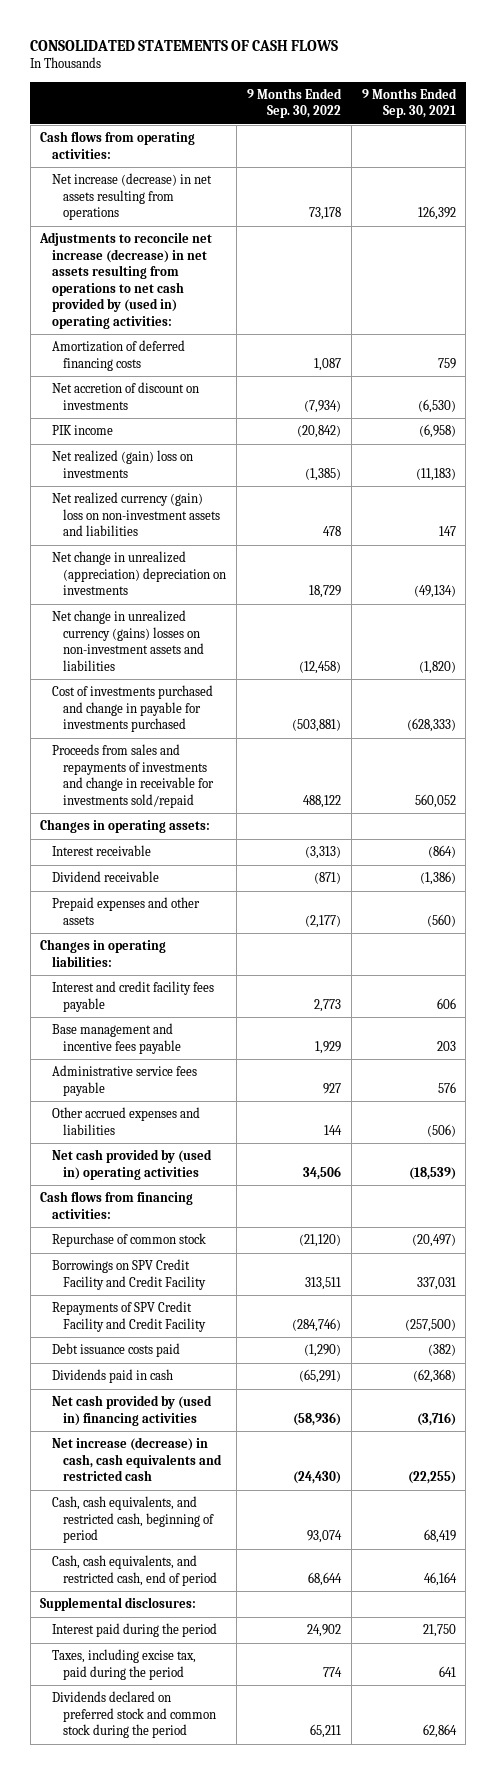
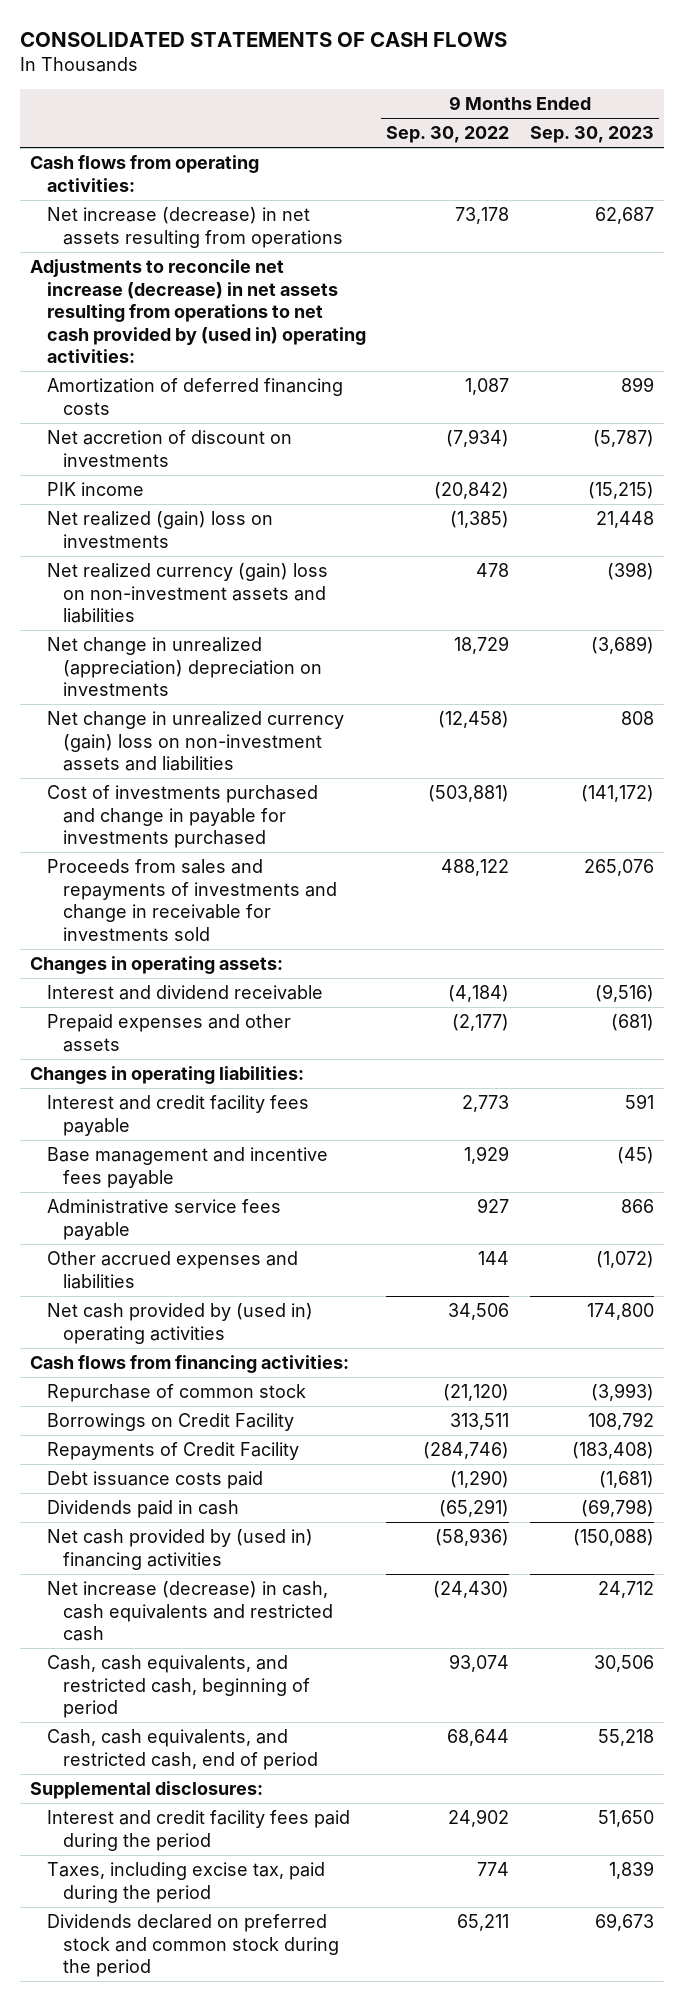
- | 9 Months Ended Sep. 30, 2022 | 9 Months Ended Sep. 30, 2021
+ | 9 Months Ended Sep. 30, 2022 | 9 Months Ended Sep. 30, 2023
- Net change in unrealized currency (gains) losses on non-investment assets and liabilities | (12,458) | (1,820)
+ Net change in unrealized currency (gain) loss on non-investment assets and liabilities | (12,458) | 808
- Proceeds from sales and repayments of investments and change in receivable for investments sold/repaid | 488,122 | 560,052
+ Proceeds from sales and repayments of investments and change in receivable for investments sold | 488,122 | 265,076
- Interest receivable | (3,313) | (864)
- Dividend receivable | (871) | (1,386)
+ Interest and dividend receivable | (4,184) | (9,516)
- Borrowings on SPV Credit Facility and Credit Facility | 313,511 | 337,031
- Repayments of SPV Credit Facility and Credit Facility | (284,746) | (257,500)
+ Borrowings on Credit Facility | 313,511 | 108,792
+ Repayments of Credit Facility | (284,746) | (183,408)
- Interest paid during the period | 24,902 | 21,750
+ Interest and credit facility fees paid during the period | 24,902 | 51,650

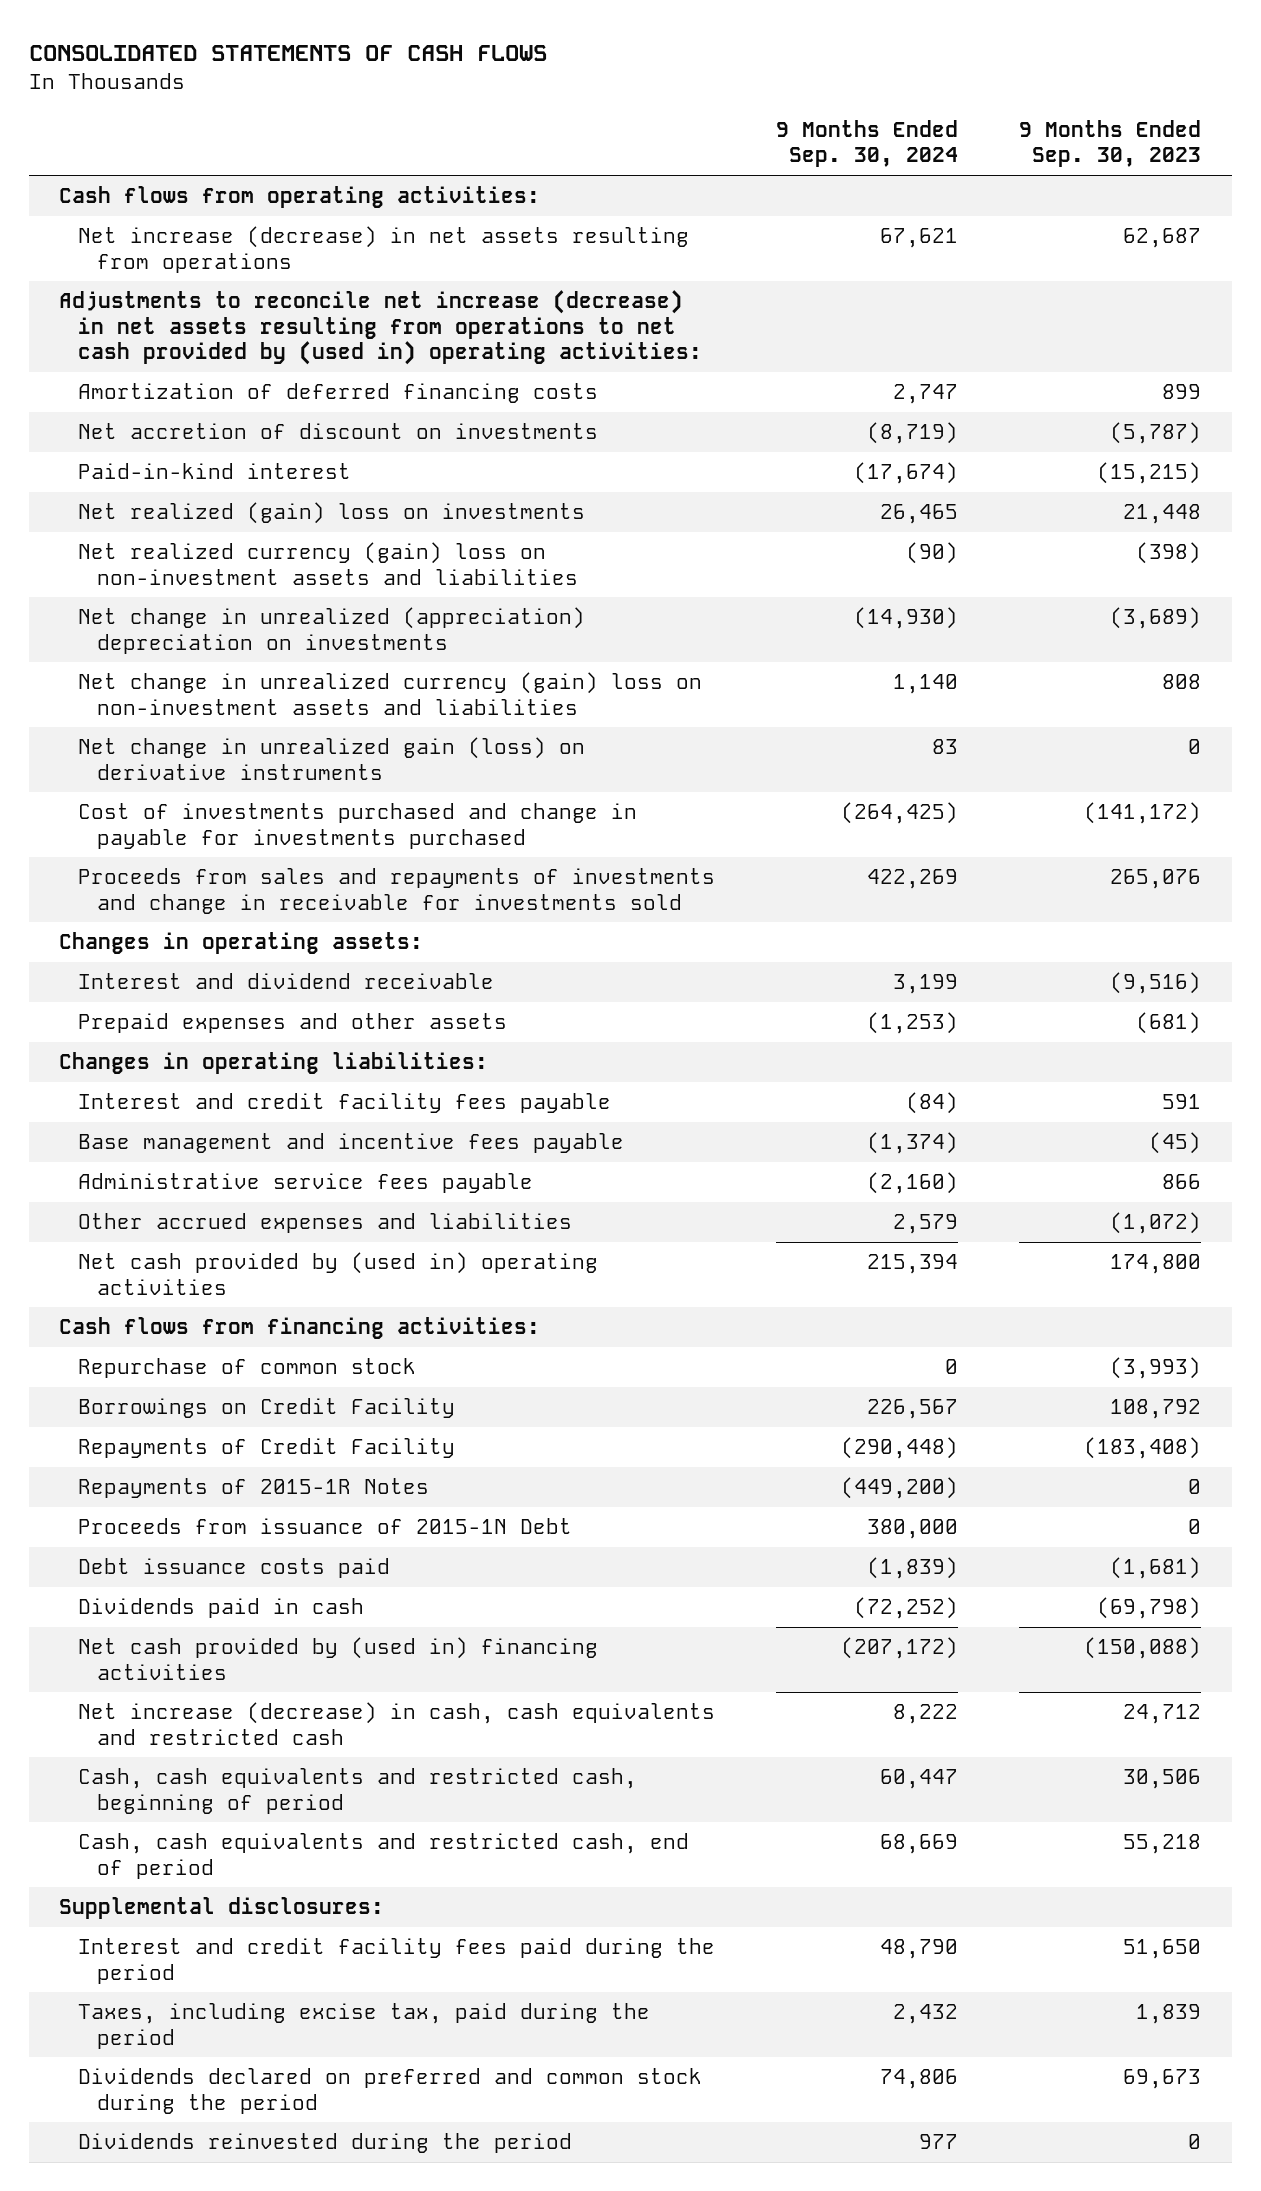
- | 9 Months Ended Sep. 30, 2022 | 9 Months Ended Sep. 30, 2023
+ | 9 Months Ended Sep. 30, 2024 | 9 Months Ended Sep. 30, 2023
- PIK income | (20,842) | (15,215)
+ Paid-in-kind interest | (17,674) | (15,215)
+ Net change in unrealized gain (loss) on derivative instruments | 83 | 0
+ Repayments of 2015-1R Notes | (449,200) | 0
+ Proceeds from issuance of 2015-1N Debt | 380,000 | 0
- Cash, cash equivalents, and restricted cash, beginning of period | 93,074 | 30,506
- Cash, cash equivalents, and restricted cash, end of period | 68,644 | 55,218
+ Cash, cash equivalents and restricted cash, beginning of period | 60,447 | 30,506
+ Cash, cash equivalents and restricted cash, end of period | 68,669 | 55,218
- Dividends declared on preferred stock and common stock during the period | 65,211 | 69,673
+ Dividends declared on preferred and common stock during the period | 74,806 | 69,673
+ Dividends reinvested during the period | 977 | 0

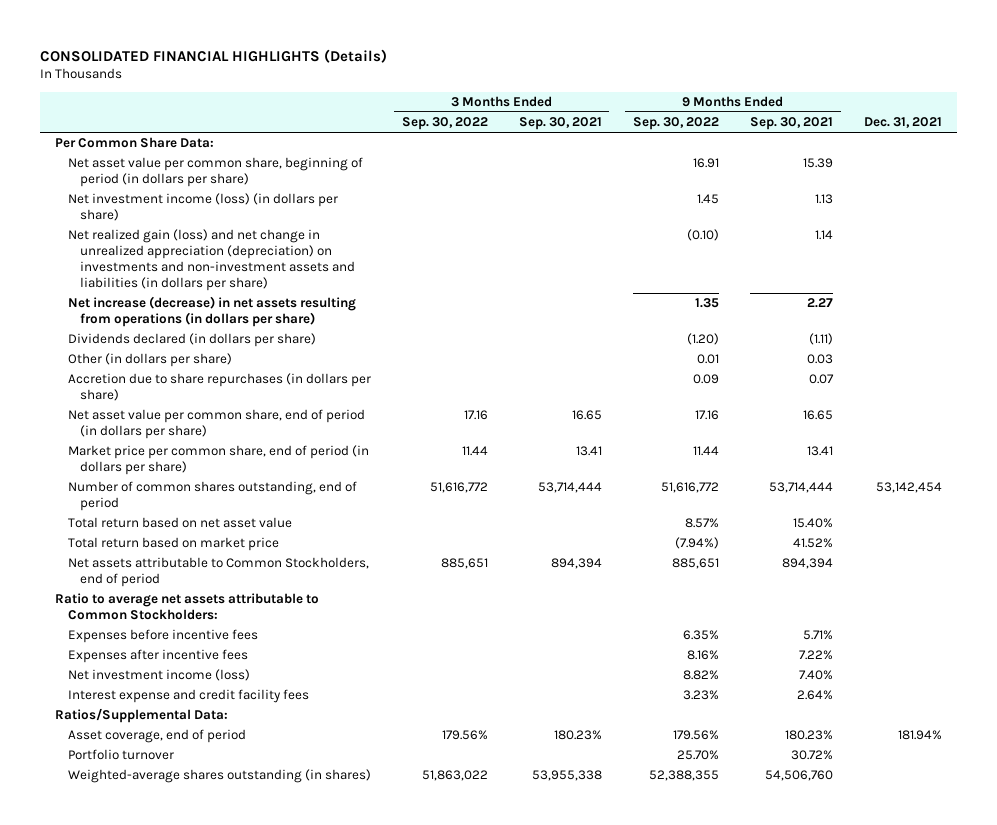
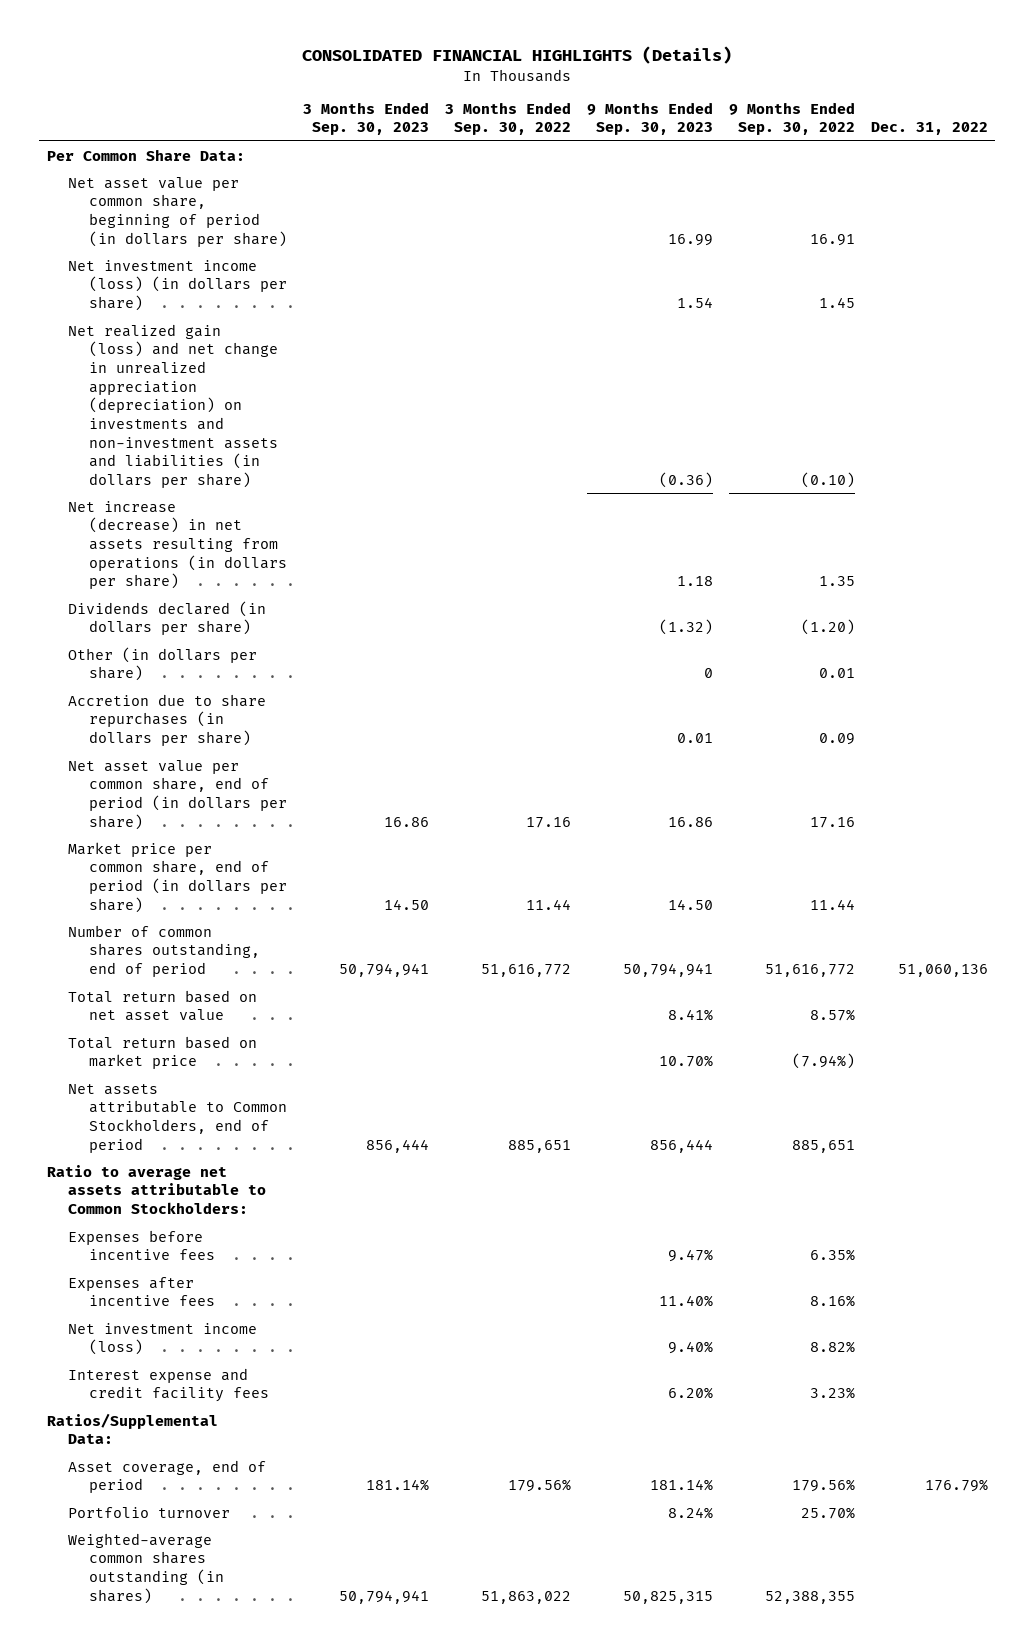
- | 3 Months Ended Sep. 30, 2022 | 3 Months Ended Sep. 30, 2021 | 9 Months Ended Sep. 30, 2022 | 9 Months Ended Sep. 30, 2021 | Dec. 31, 2021
+ | 3 Months Ended Sep. 30, 2023 | 3 Months Ended Sep. 30, 2022 | 9 Months Ended Sep. 30, 2023 | 9 Months Ended Sep. 30, 2022 | Dec. 31, 2022
- Weighted-average shares outstanding (in shares) | 51,863,022 | 53,955,338 | 52,388,355 | 54,506,760 |
+ Weighted-average common shares outstanding (in shares) | 50,794,941 | 51,863,022 | 50,825,315 | 52,388,355 |

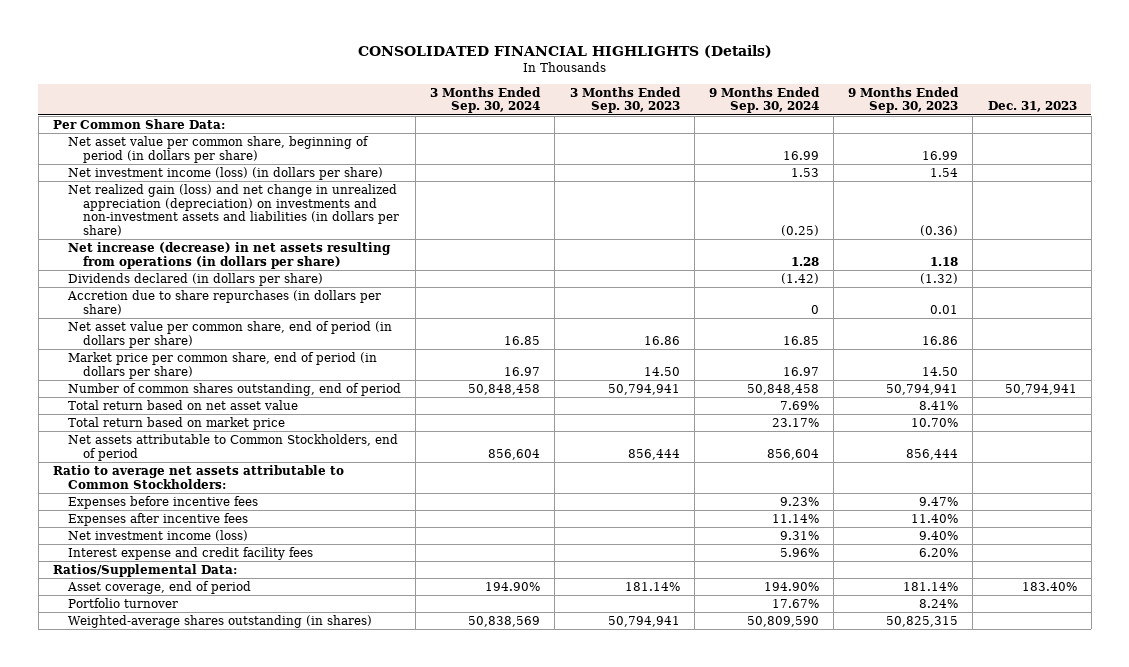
- | 3 Months Ended Sep. 30, 2023 | 3 Months Ended Sep. 30, 2022 | 9 Months Ended Sep. 30, 2023 | 9 Months Ended Sep. 30, 2022 | Dec. 31, 2022
+ | 3 Months Ended Sep. 30, 2024 | 3 Months Ended Sep. 30, 2023 | 9 Months Ended Sep. 30, 2024 | 9 Months Ended Sep. 30, 2023 | Dec. 31, 2023
- Other (in dollars per share) | | | 0 | 0.01 |
- Weighted-average common shares outstanding (in shares) | 50,794,941 | 51,863,022 | 50,825,315 | 52,388,355 |
+ Weighted-average shares outstanding (in shares) | 50,838,569 | 50,794,941 | 50,809,590 | 50,825,315 |

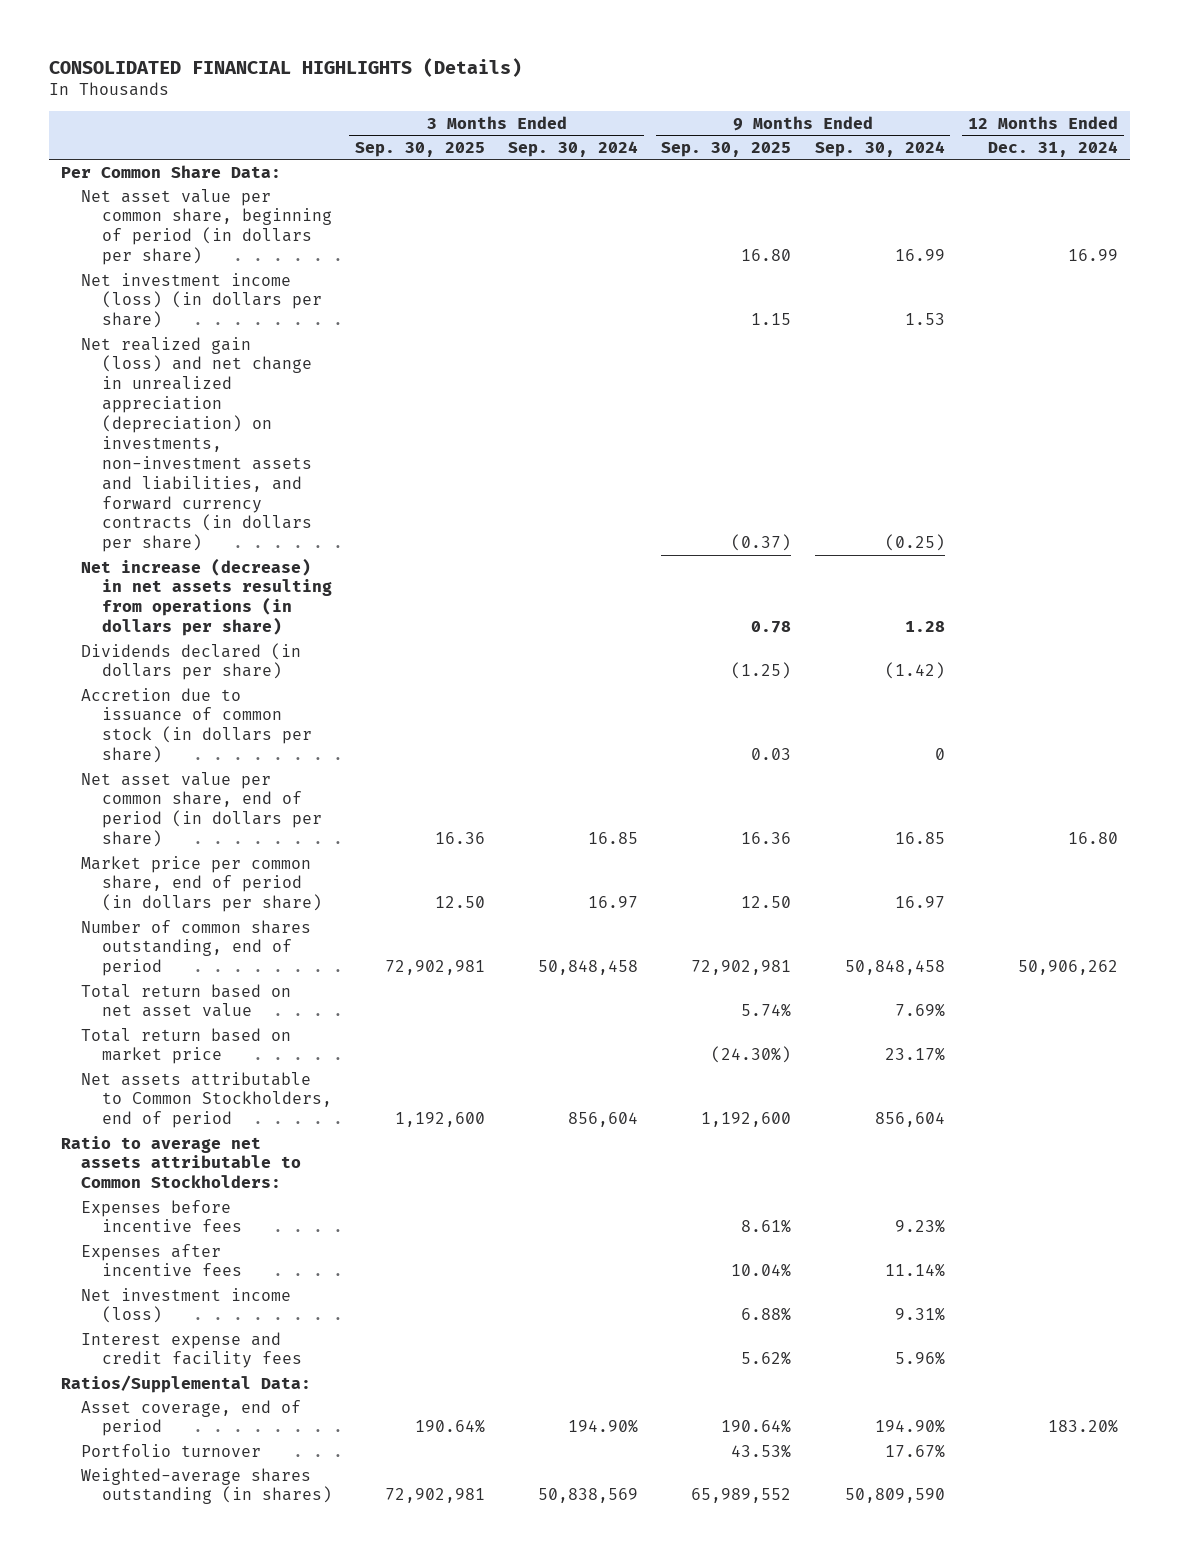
- | 3 Months Ended Sep. 30, 2024 | 3 Months Ended Sep. 30, 2023 | 9 Months Ended Sep. 30, 2024 | 9 Months Ended Sep. 30, 2023 | Dec. 31, 2023
+ | 3 Months Ended Sep. 30, 2025 | 3 Months Ended Sep. 30, 2024 | 9 Months Ended Sep. 30, 2025 | 9 Months Ended Sep. 30, 2024 | 12 Months Ended Dec. 31, 2024
- Net realized gain (loss) and net change in unrealized appreciation (depreciation) on investments and non-investment assets and liabilities (in dollars per share) | | | (0.25) | (0.36) |
+ Net realized gain (loss) and net change in unrealized appreciation (depreciation) on investments, non-investment assets and liabilities, and forward currency contracts (in dollars per share) | | | (0.37) | (0.25) |
- Accretion due to share repurchases (in dollars per share) | | | 0 | 0.01 |
+ Accretion due to issuance of common stock (in dollars per share) | | | 0.03 | 0 |

